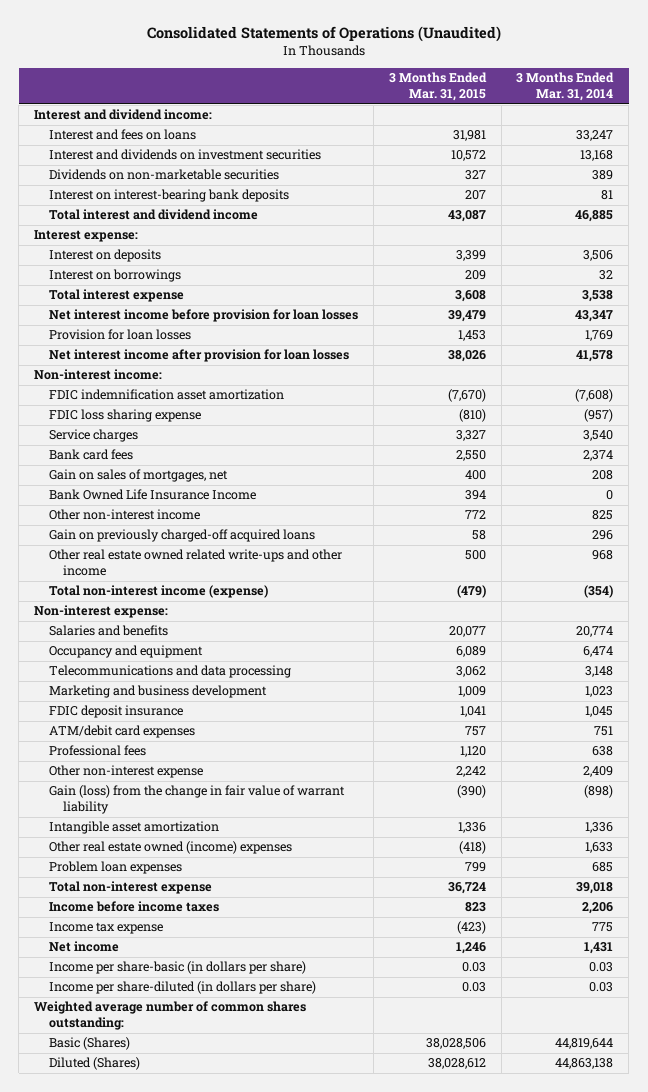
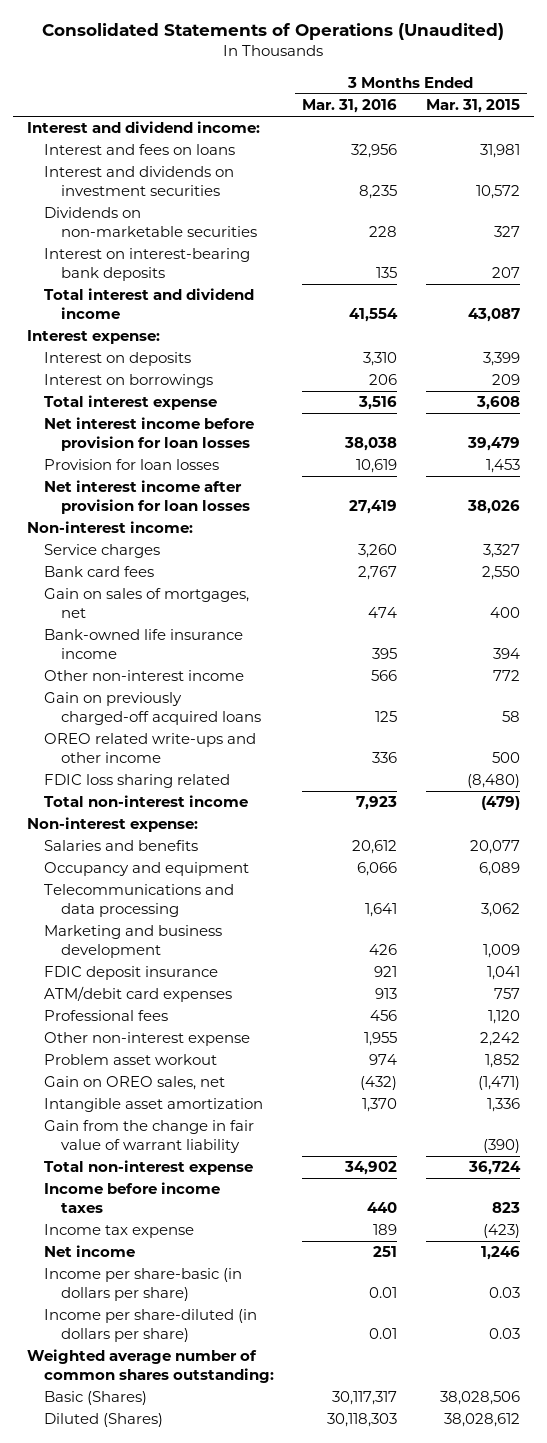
- | 3 Months Ended Mar. 31, 2015 | 3 Months Ended Mar. 31, 2014
+ | 3 Months Ended Mar. 31, 2016 | 3 Months Ended Mar. 31, 2015
- FDIC indemnification asset amortization | (7,670) | (7,608)
- FDIC loss sharing expense | (810) | (957)
- Bank Owned Life Insurance Income | 394 | 0
+ Bank-owned life insurance income | 395 | 394
- Other real estate owned related write-ups and other income | 500 | 968
- Total non-interest income (expense) | (479) | (354)
+ OREO related write-ups and other income | 336 | 500
+ FDIC loss sharing related | | (8,480)
+ Total non-interest income | 7,923 | (479)
- Gain (loss) from the change in fair value of warrant liability | (390) | (898)
+ Problem asset workout | 974 | 1,852
+ Gain on OREO sales, net | (432) | (1,471)
- Other real estate owned (income) expenses | (418) | 1,633
- Problem loan expenses | 799 | 685
+ Gain from the change in fair value of warrant liability | | (390)

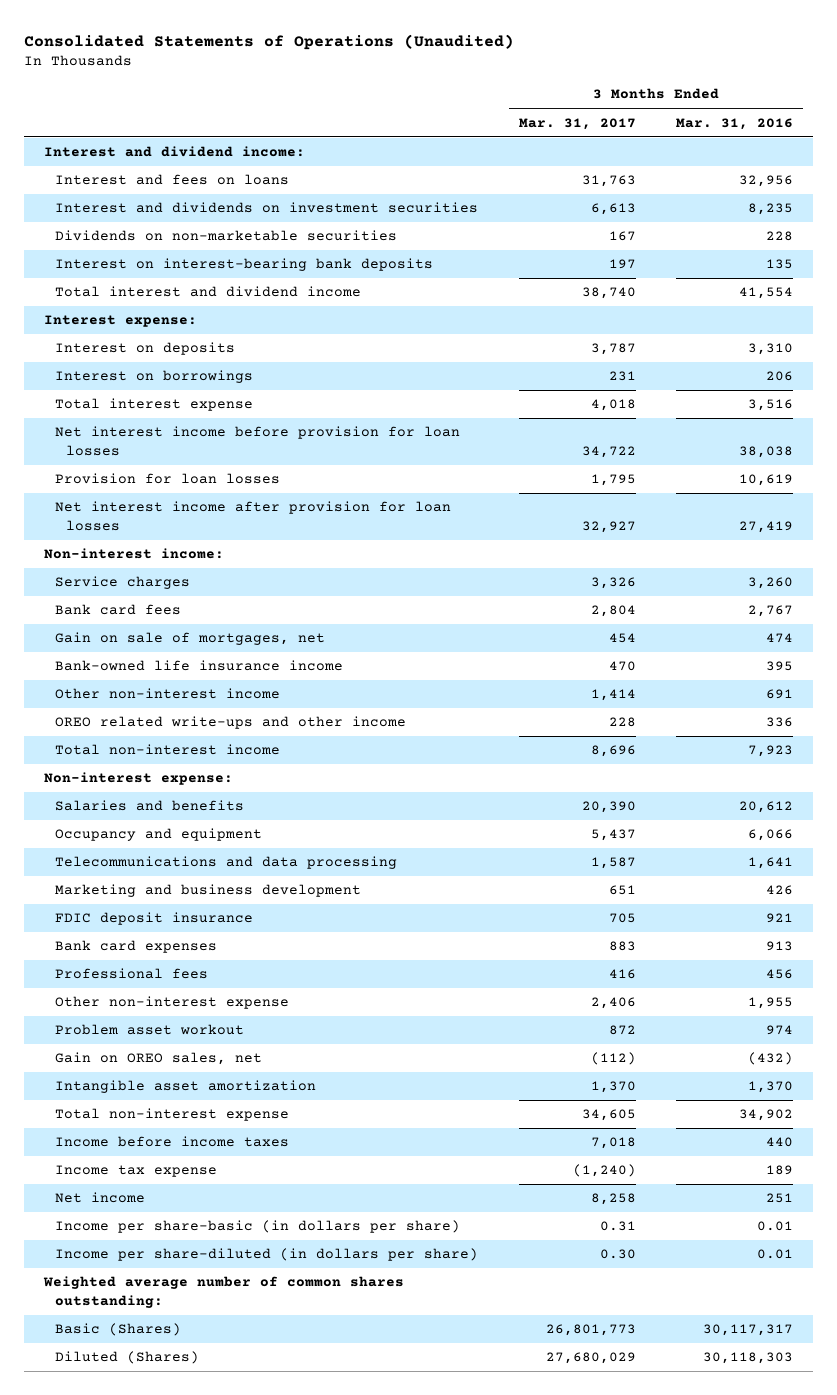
- | 3 Months Ended Mar. 31, 2016 | 3 Months Ended Mar. 31, 2015
+ | 3 Months Ended Mar. 31, 2017 | 3 Months Ended Mar. 31, 2016
- Gain on sales of mortgages, net | 474 | 400
+ Gain on sale of mortgages, net | 454 | 474
- Other non-interest income | 566 | 772
- Gain on previously charged-off acquired loans | 125 | 58
+ Other non-interest income | 1,414 | 691
- FDIC loss sharing related | | (8,480)
- ATM/debit card expenses | 913 | 757
+ Bank card expenses | 883 | 913
- Gain from the change in fair value of warrant liability | | (390)

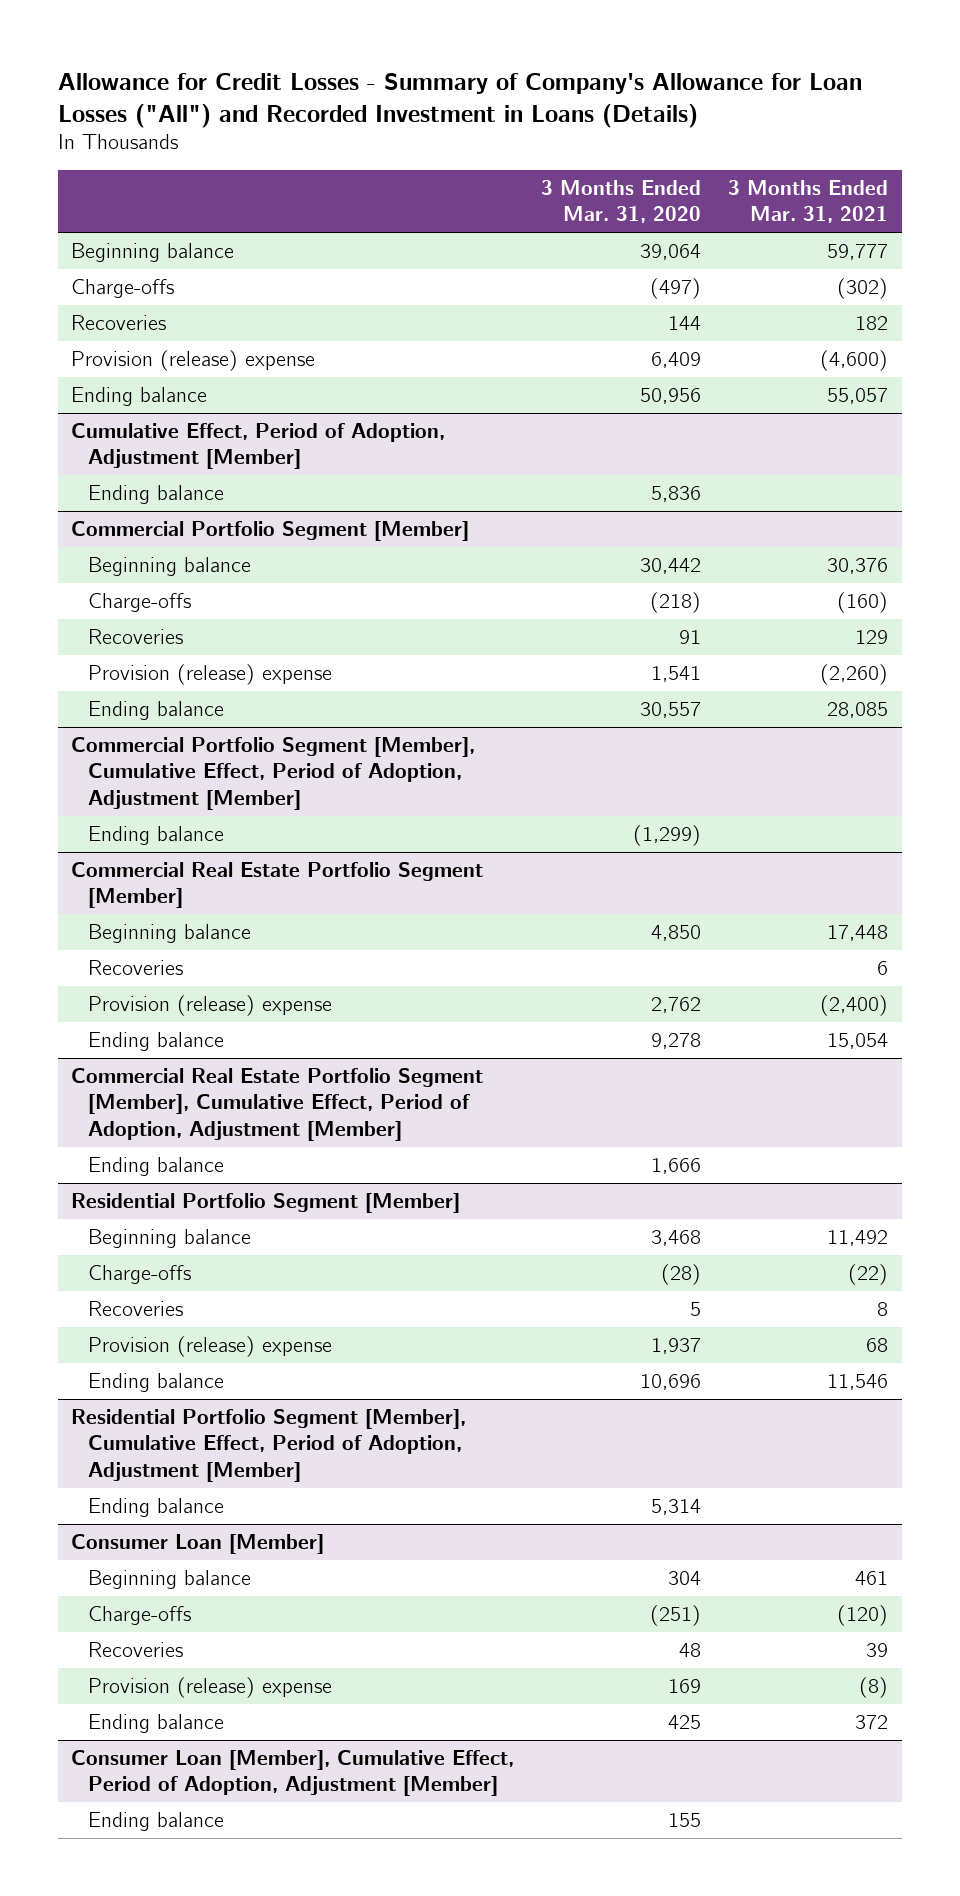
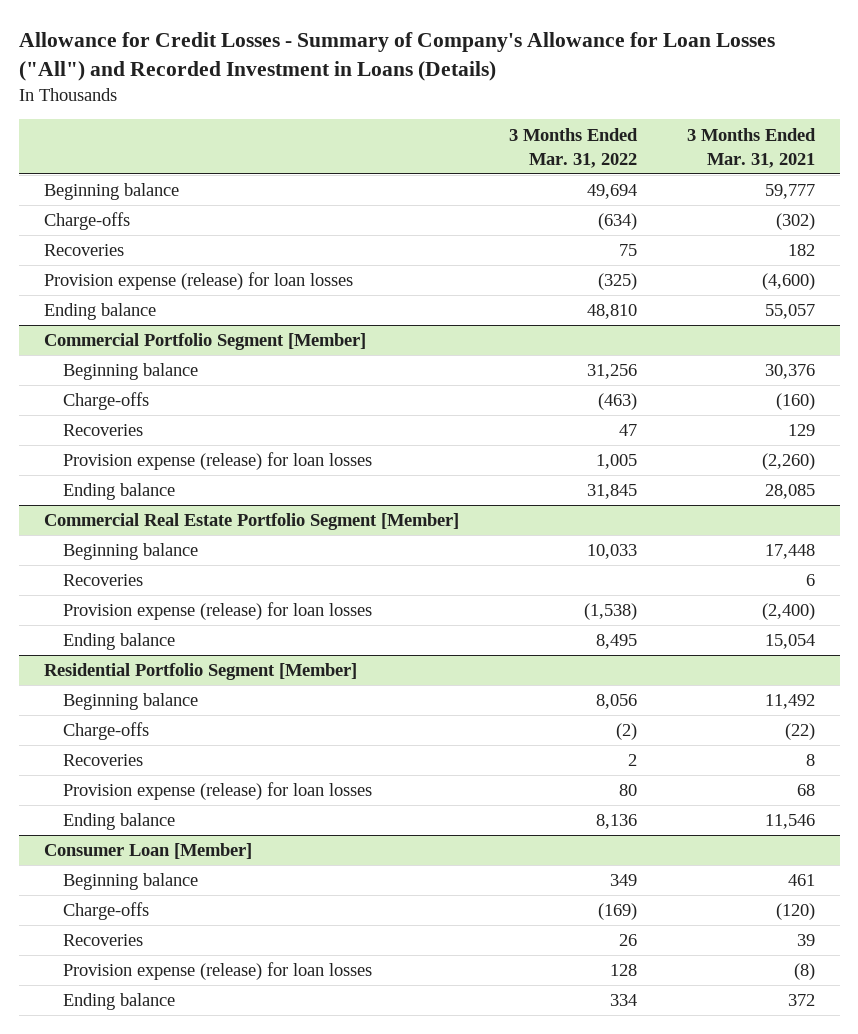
- | 3 Months Ended Mar. 31, 2020 | 3 Months Ended Mar. 31, 2021
+ | 3 Months Ended Mar. 31, 2022 | 3 Months Ended Mar. 31, 2021
- Provision (release) expense | 6,409 | (4,600)
+ Provision expense (release) for loan losses | (325) | (4,600)
- Cumulative Effect, Period of Adoption, Adjustment [Member]
- Ending balance | 5,836 |
@ Commercial Portfolio Segment [Member]
- Provision (release) expense | 1,541 | (2,260)
+ Provision expense (release) for loan losses | 1,005 | (2,260)
- Commercial Portfolio Segment [Member], Cumulative Effect, Period of Adoption, Adjustment [Member]
- Ending balance | (1,299) |
@ Commercial Real Estate Portfolio Segment [Member]
- Provision (release) expense | 2,762 | (2,400)
+ Provision expense (release) for loan losses | (1,538) | (2,400)
- Commercial Real Estate Portfolio Segment [Member], Cumulative Effect, Period of Adoption, Adjustment [Member]
- Ending balance | 1,666 |
@ Residential Portfolio Segment [Member]
- Provision (release) expense | 1,937 | 68
+ Provision expense (release) for loan losses | 80 | 68
- Residential Portfolio Segment [Member], Cumulative Effect, Period of Adoption, Adjustment [Member]
- Ending balance | 5,314 |
@ Consumer Loan [Member]
- Provision (release) expense | 169 | (8)
+ Provision expense (release) for loan losses | 128 | (8)
- Consumer Loan [Member], Cumulative Effect, Period of Adoption, Adjustment [Member]
- Ending balance | 155 |

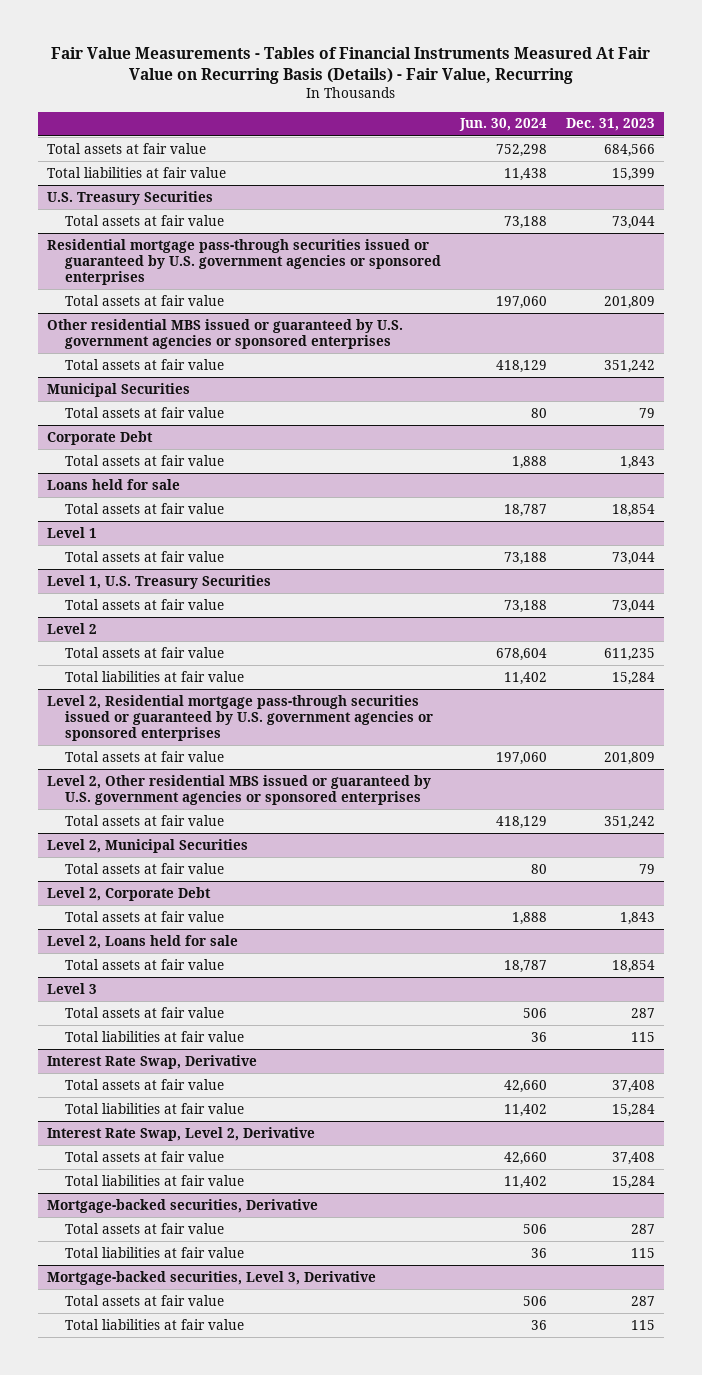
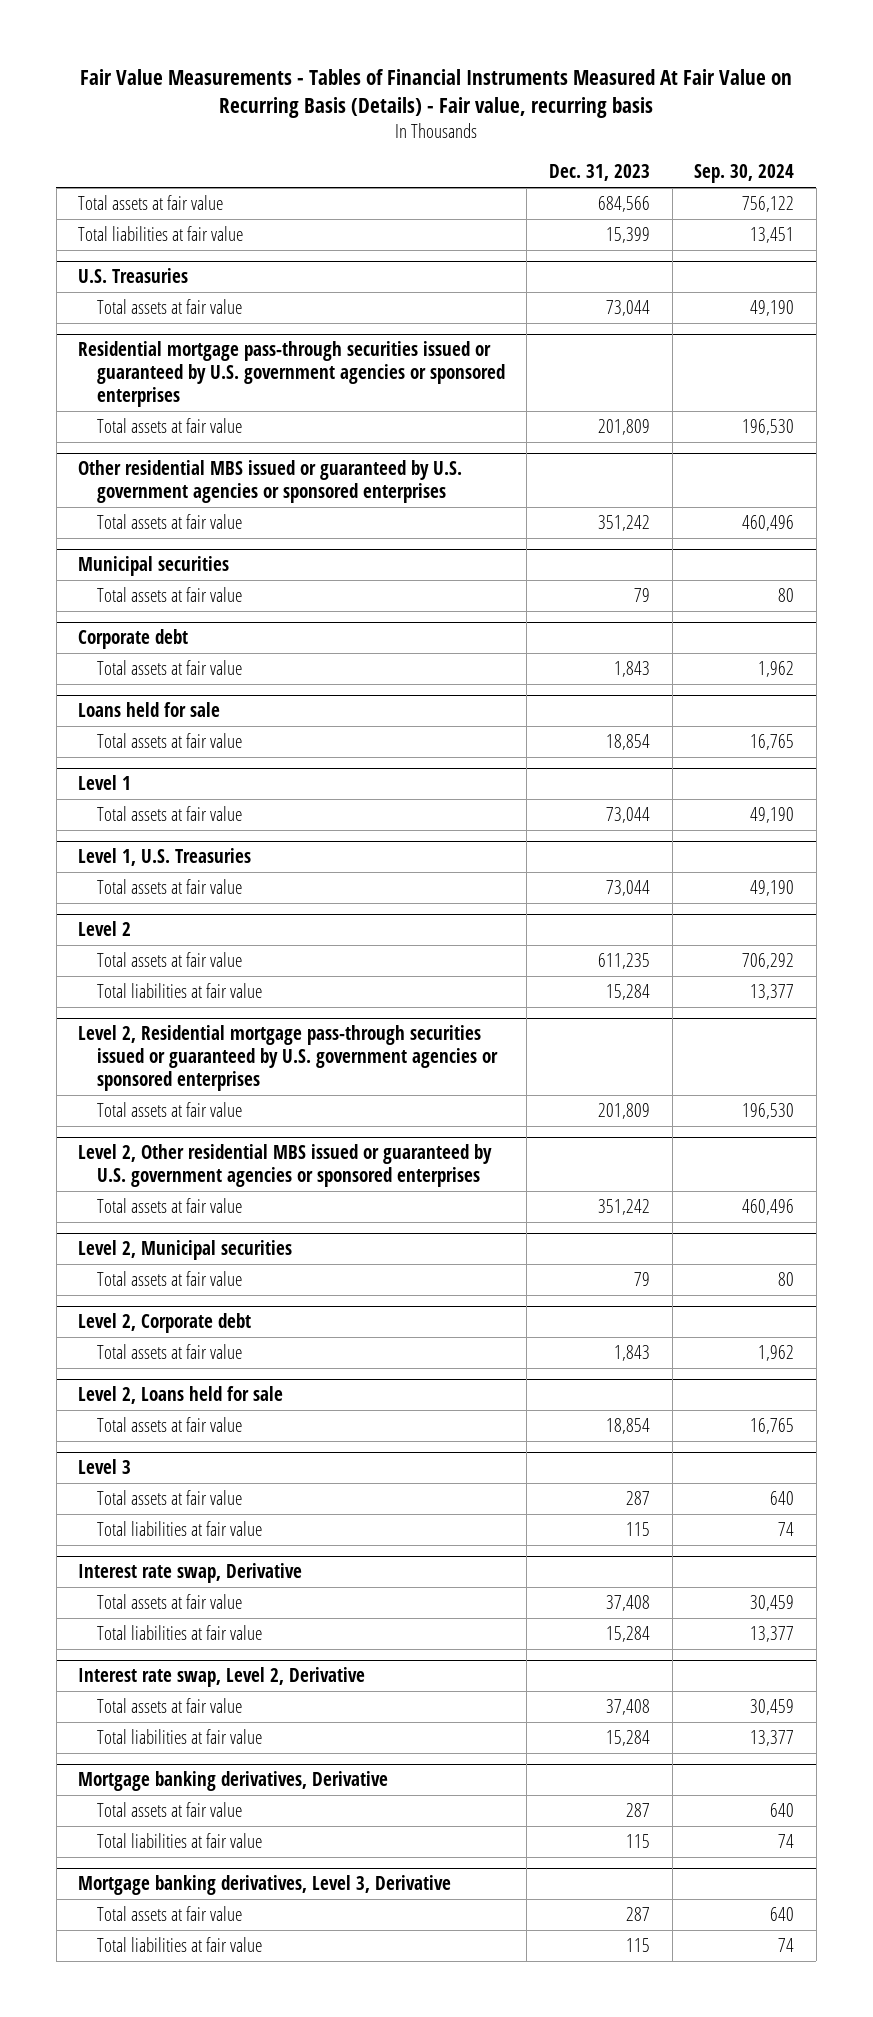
- Fair Value Measurements - Tables of Financial Instruments Measured At Fair Value on Recurring Basis (Details) - Fair Value, Recurring
+ Fair Value Measurements - Tables of Financial Instruments Measured At Fair Value on Recurring Basis (Details) - Fair value, recurring basis
- | Jun. 30, 2024 | Dec. 31, 2023
+ | Dec. 31, 2023 | Sep. 30, 2024
- U.S. Treasury Securities
+ U.S. Treasuries
- Municipal Securities
+ Municipal securities
- Corporate Debt
+ Corporate debt
- Level 1, U.S. Treasury Securities
+ Level 1, U.S. Treasuries
- Level 2, Municipal Securities
+ Level 2, Municipal securities
- Level 2, Corporate Debt
+ Level 2, Corporate debt
- Interest Rate Swap, Derivative
+ Interest rate swap, Derivative
- Interest Rate Swap, Level 2, Derivative
+ Interest rate swap, Level 2, Derivative
- Mortgage-backed securities, Derivative
+ Mortgage banking derivatives, Derivative
- Mortgage-backed securities, Level 3, Derivative
+ Mortgage banking derivatives, Level 3, Derivative

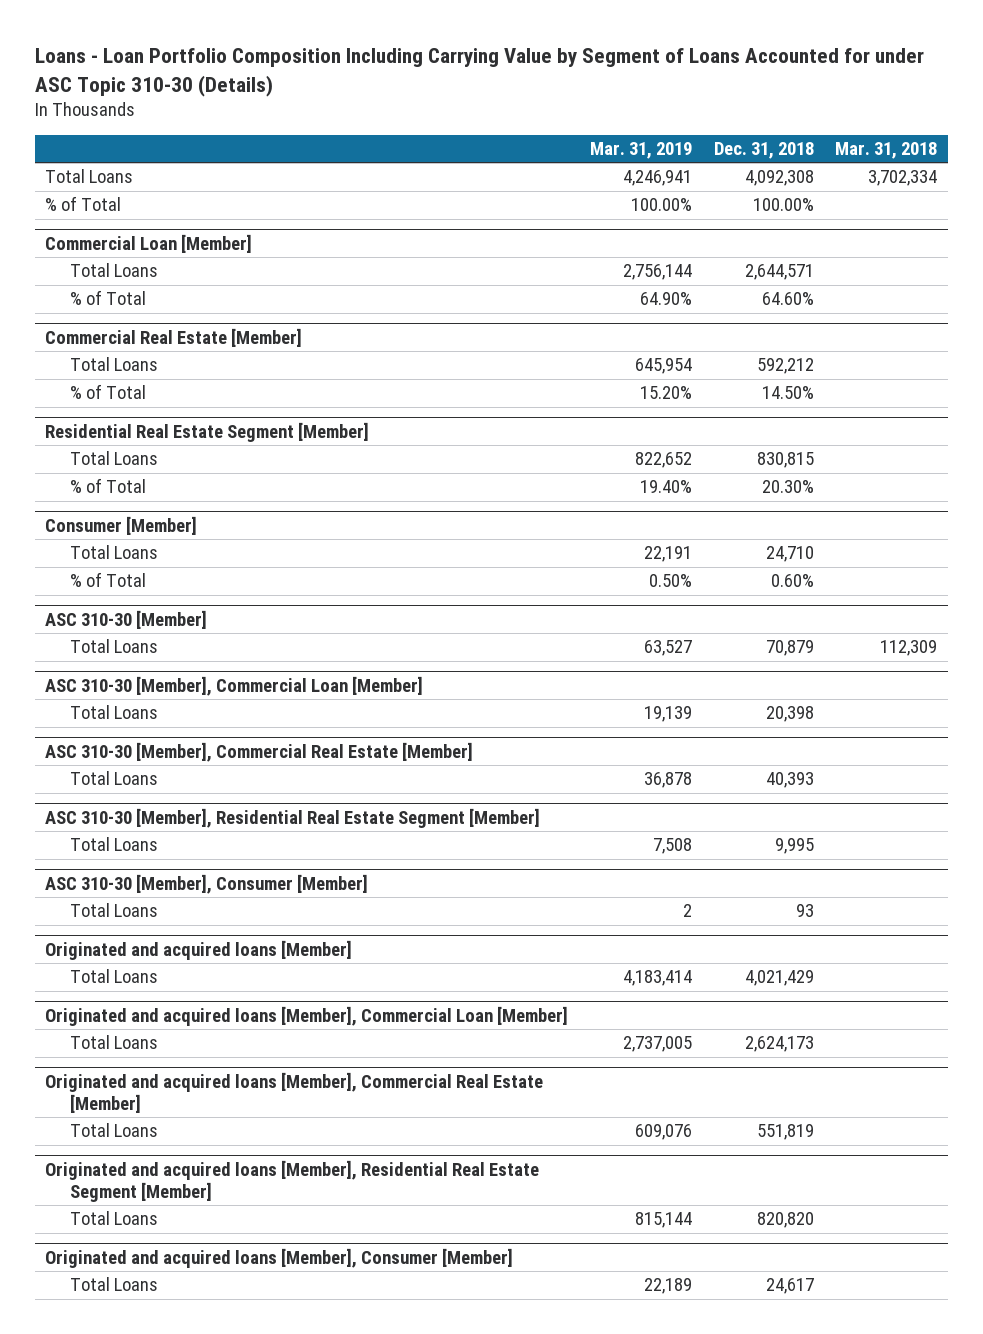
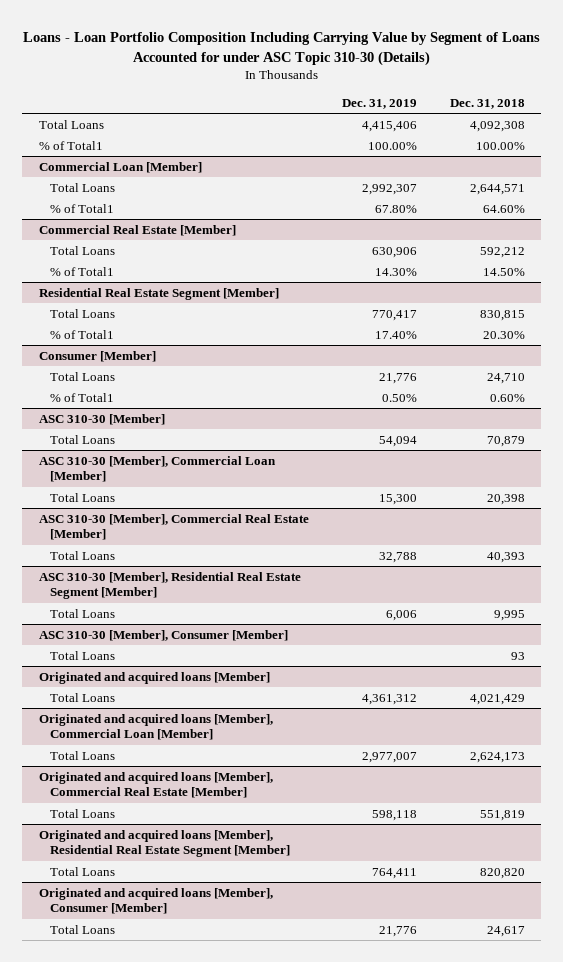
- | Mar. 31, 2019 | Dec. 31, 2018 | Mar. 31, 2018
+ | Dec. 31, 2019 | Dec. 31, 2018
- % of Total | 100.00% | 100.00% |
+ % of Total1 | 100.00% | 100.00%
@ Commercial Loan [Member]
- % of Total | 64.90% | 64.60% |
+ % of Total1 | 67.80% | 64.60%
@ Commercial Real Estate [Member]
- % of Total | 15.20% | 14.50% |
+ % of Total1 | 14.30% | 14.50%
@ Residential Real Estate Segment [Member]
- % of Total | 19.40% | 20.30% |
+ % of Total1 | 17.40% | 20.30%
@ Consumer [Member]
- % of Total | 0.50% | 0.60% |
+ % of Total1 | 0.50% | 0.60%

